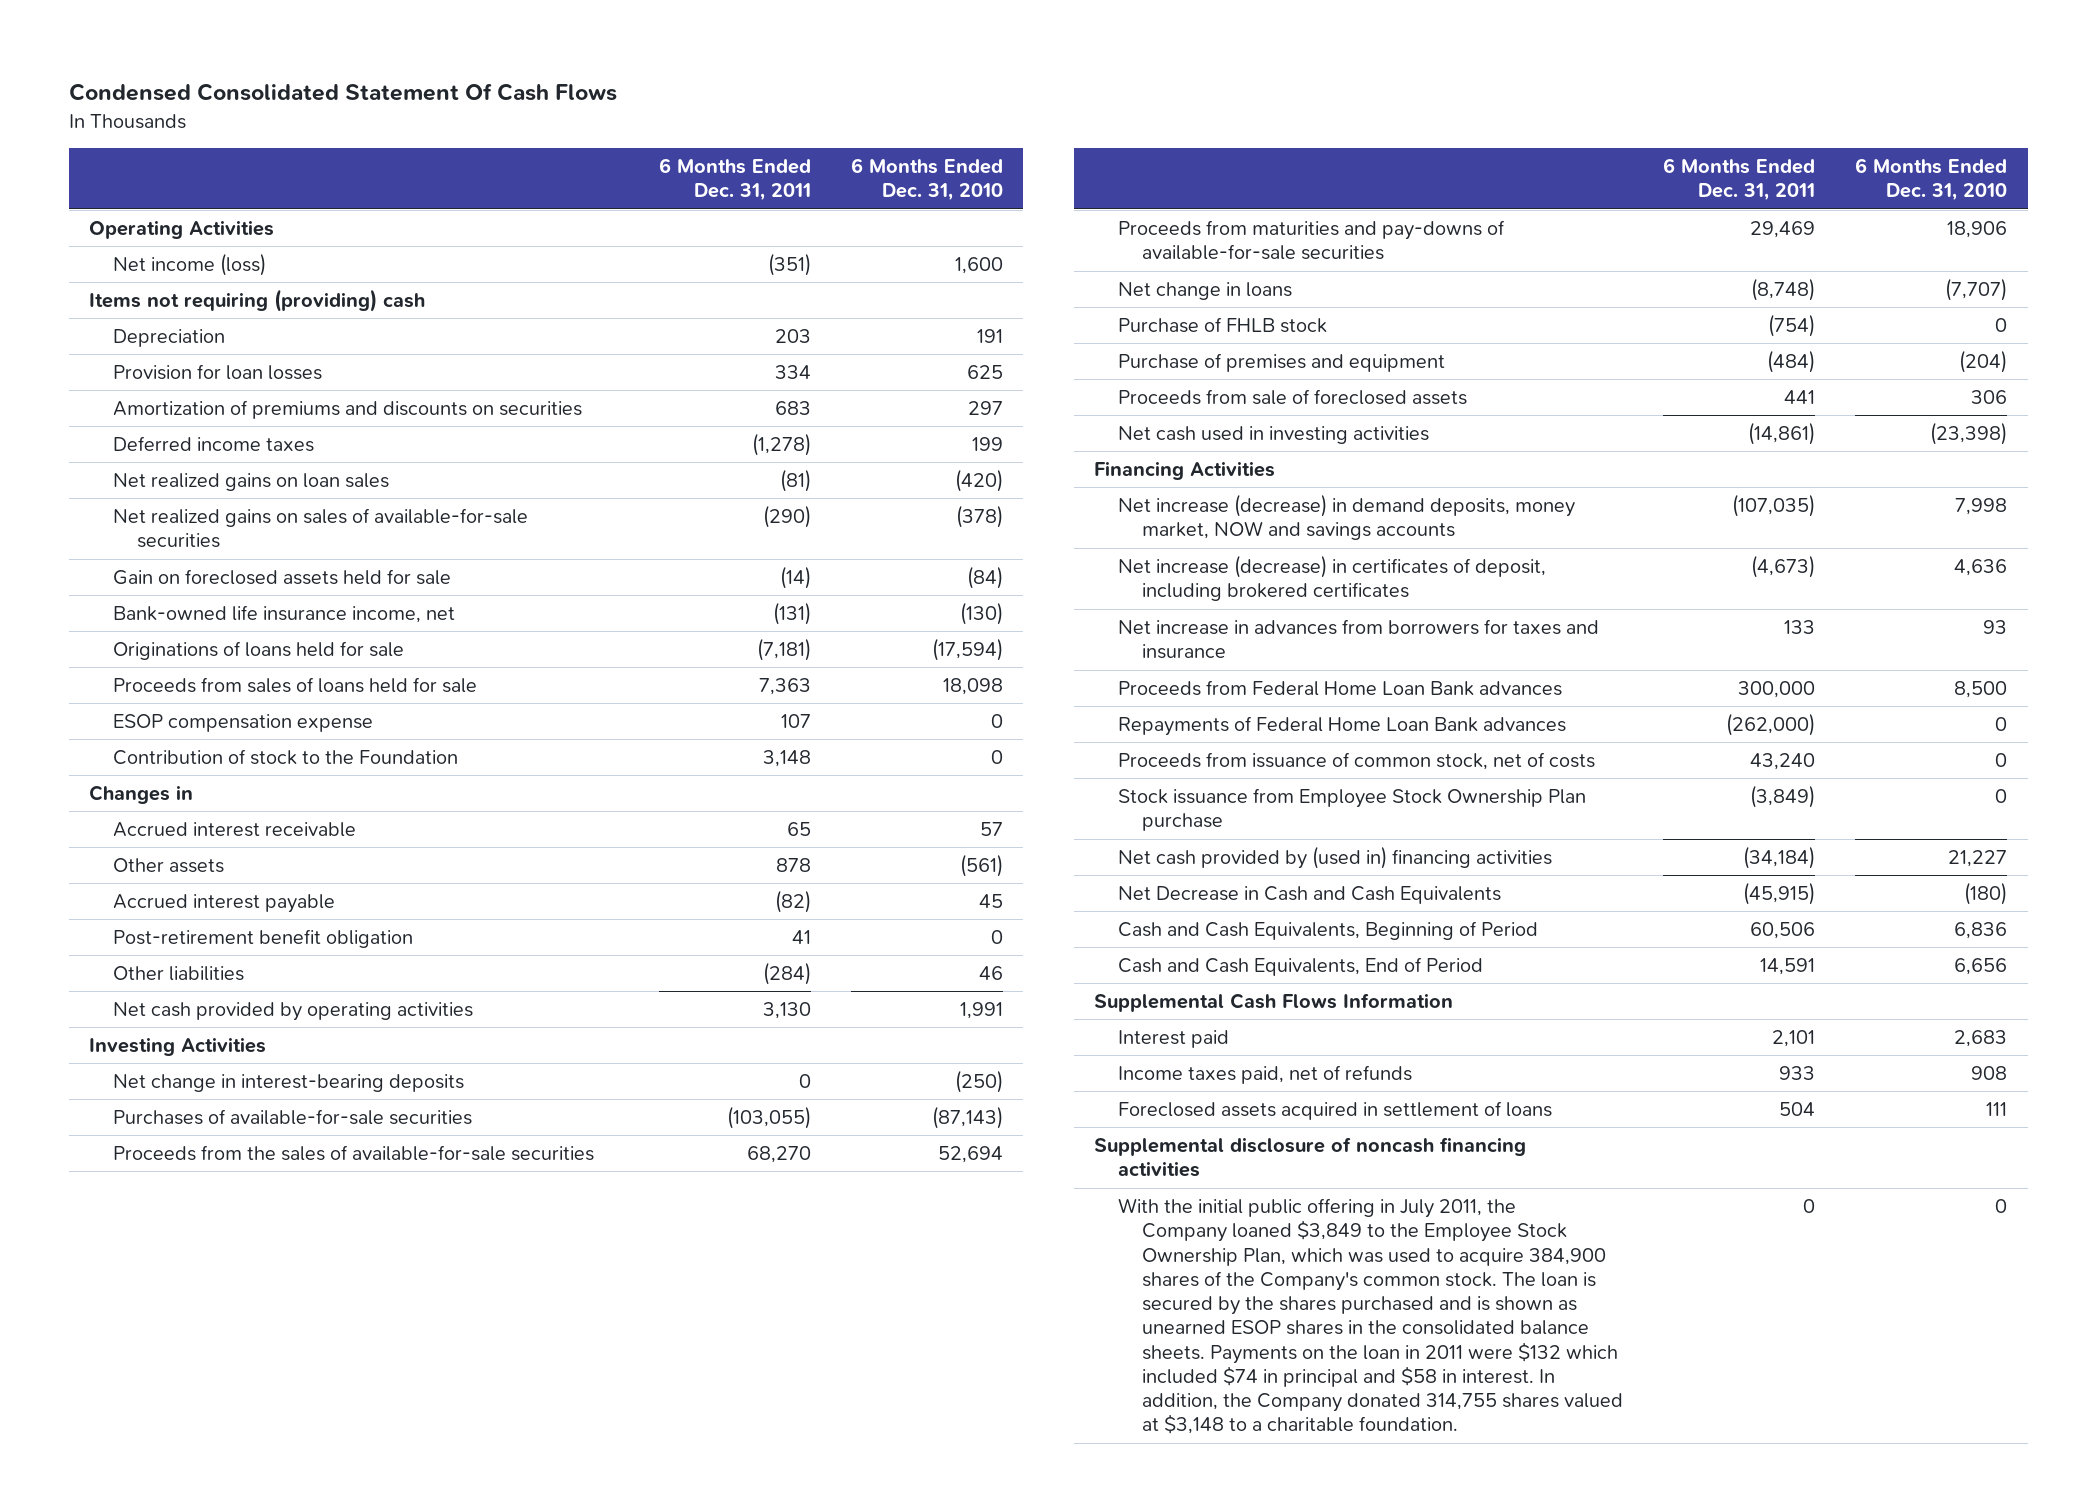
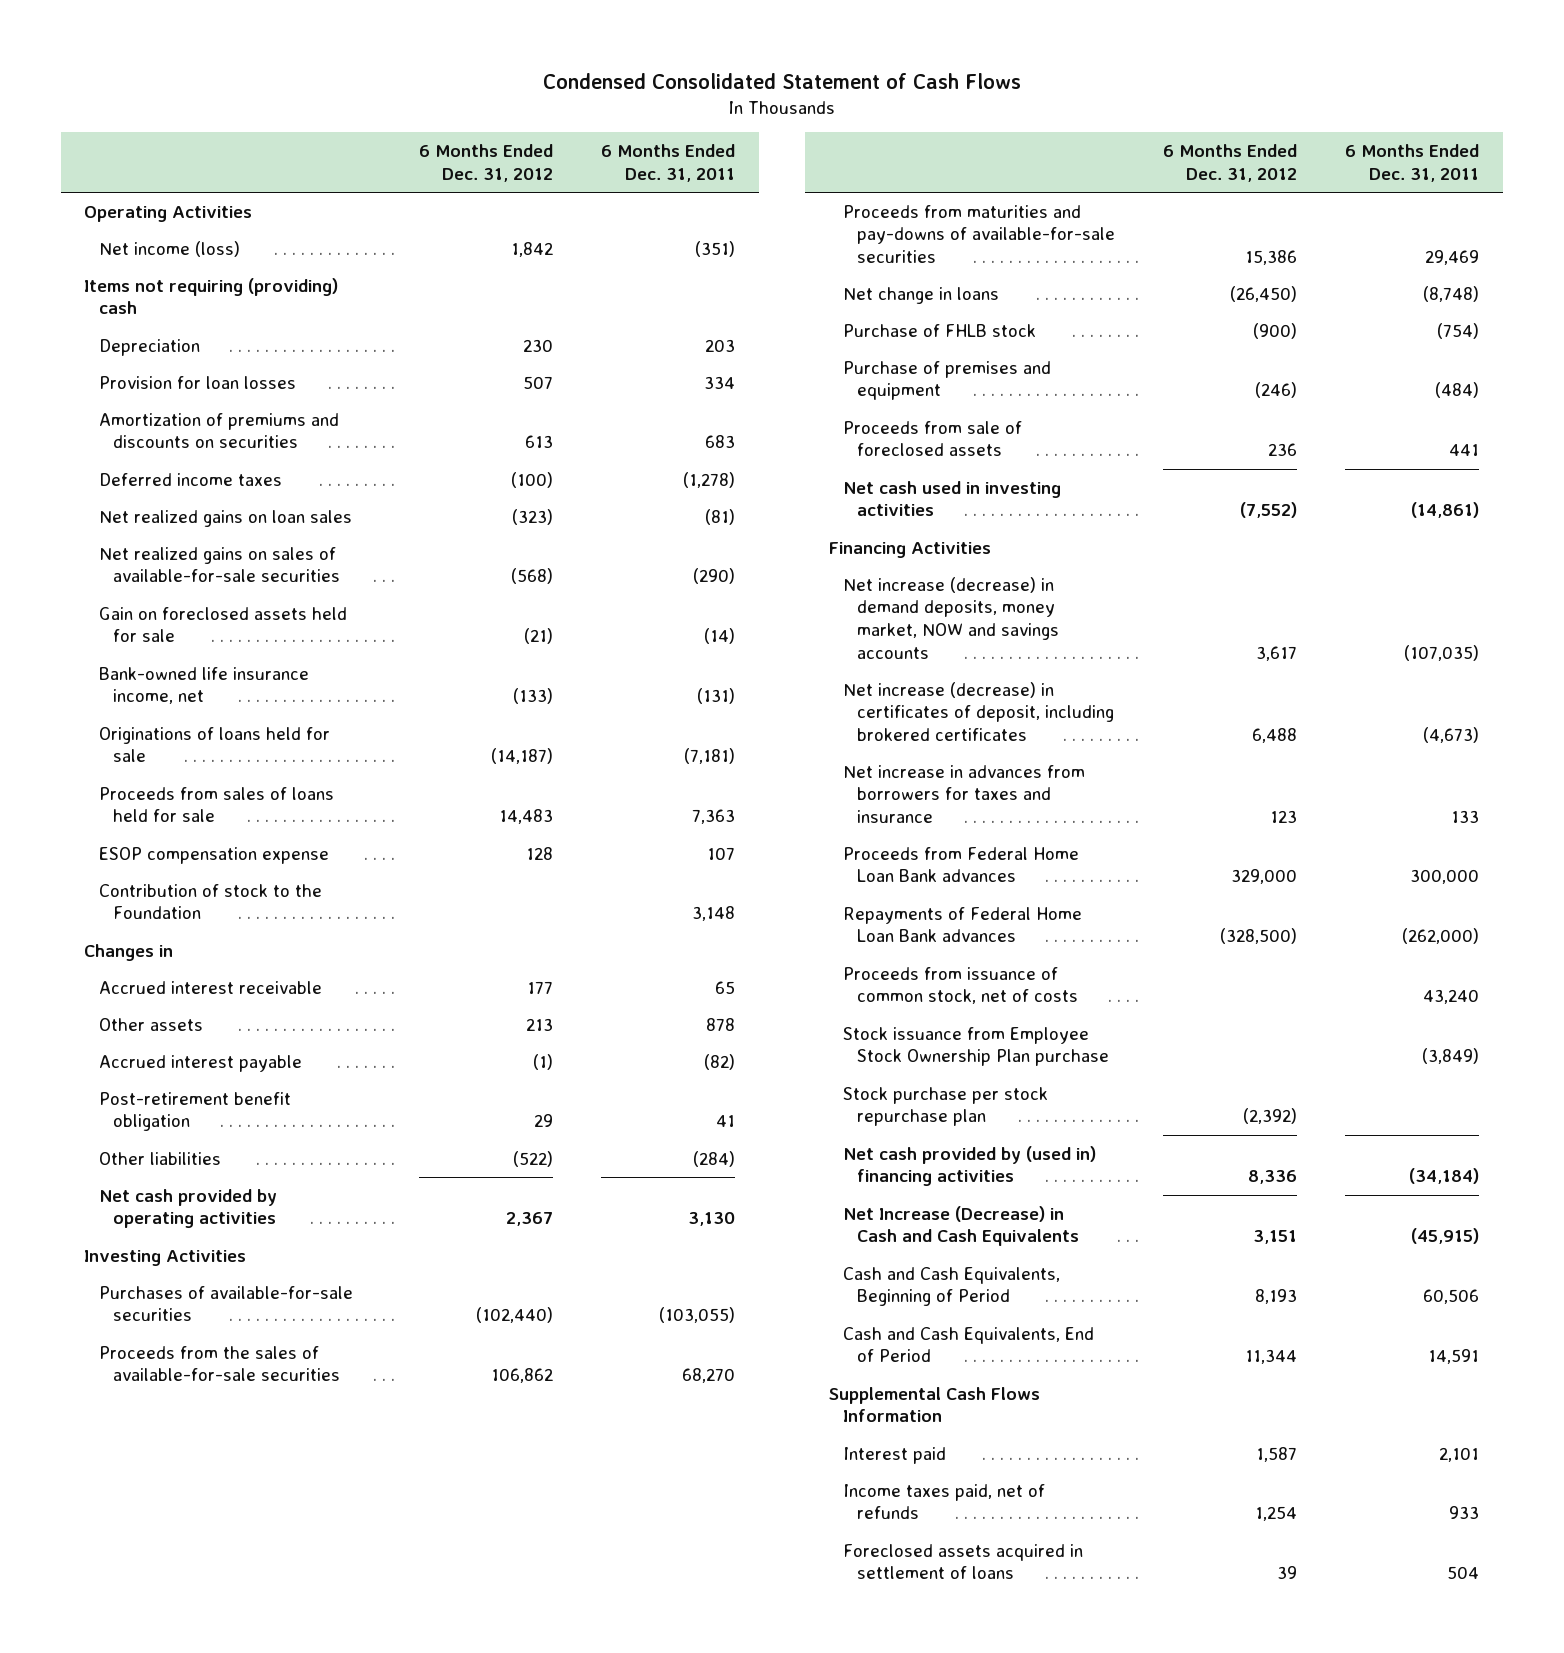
- Condensed Consolidated Statement Of Cash Flows
+ Condensed Consolidated Statement of Cash Flows
- | 6 Months Ended Dec. 31, 2011 | 6 Months Ended Dec. 31, 2010
+ | 6 Months Ended Dec. 31, 2012 | 6 Months Ended Dec. 31, 2011
- Net change in interest-bearing deposits | 0 | (250)
+ Stock purchase per stock repurchase plan | (2,392) |
- Net Decrease in Cash and Cash Equivalents | (45,915) | (180)
+ Net Increase (Decrease) in Cash and Cash Equivalents | 3,151 | (45,915)
- Supplemental disclosure of noncash financing activities
- With the initial public offering in July 2011, the Company loaned $3,849 to the Employee Stock Ownership Plan, which was used to acquire 384,900 shares of the Company's common stock. The loan is secured by the shares purchased and is shown as unearned ESOP shares in the consolidated balance sheets. Payments on the loan in 2011 were $132 which included $74 in principal and $58 in interest. In addition, the Company donated 314,755 shares valued at $3,148 to a charitable foundation. | 0 | 0

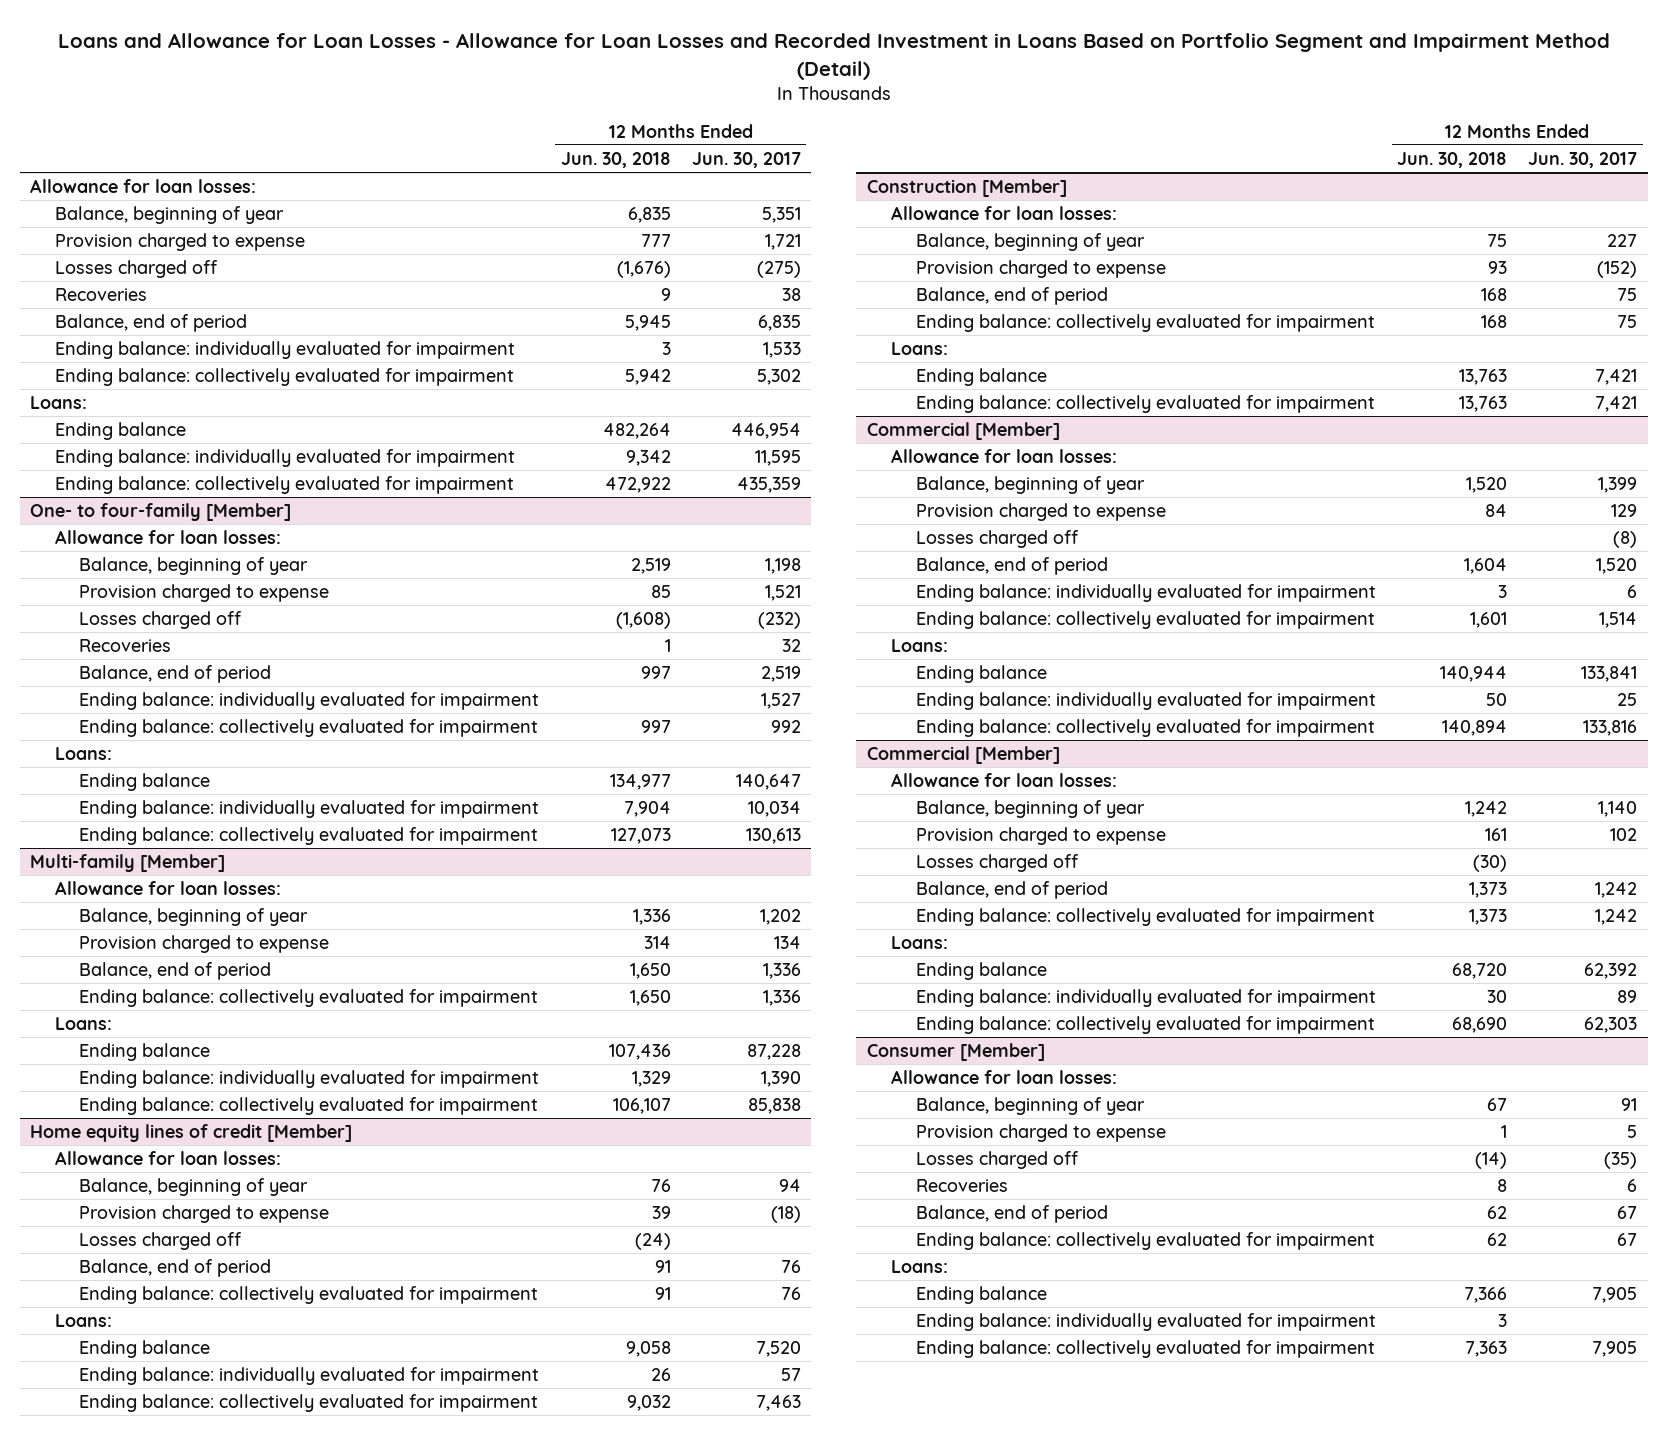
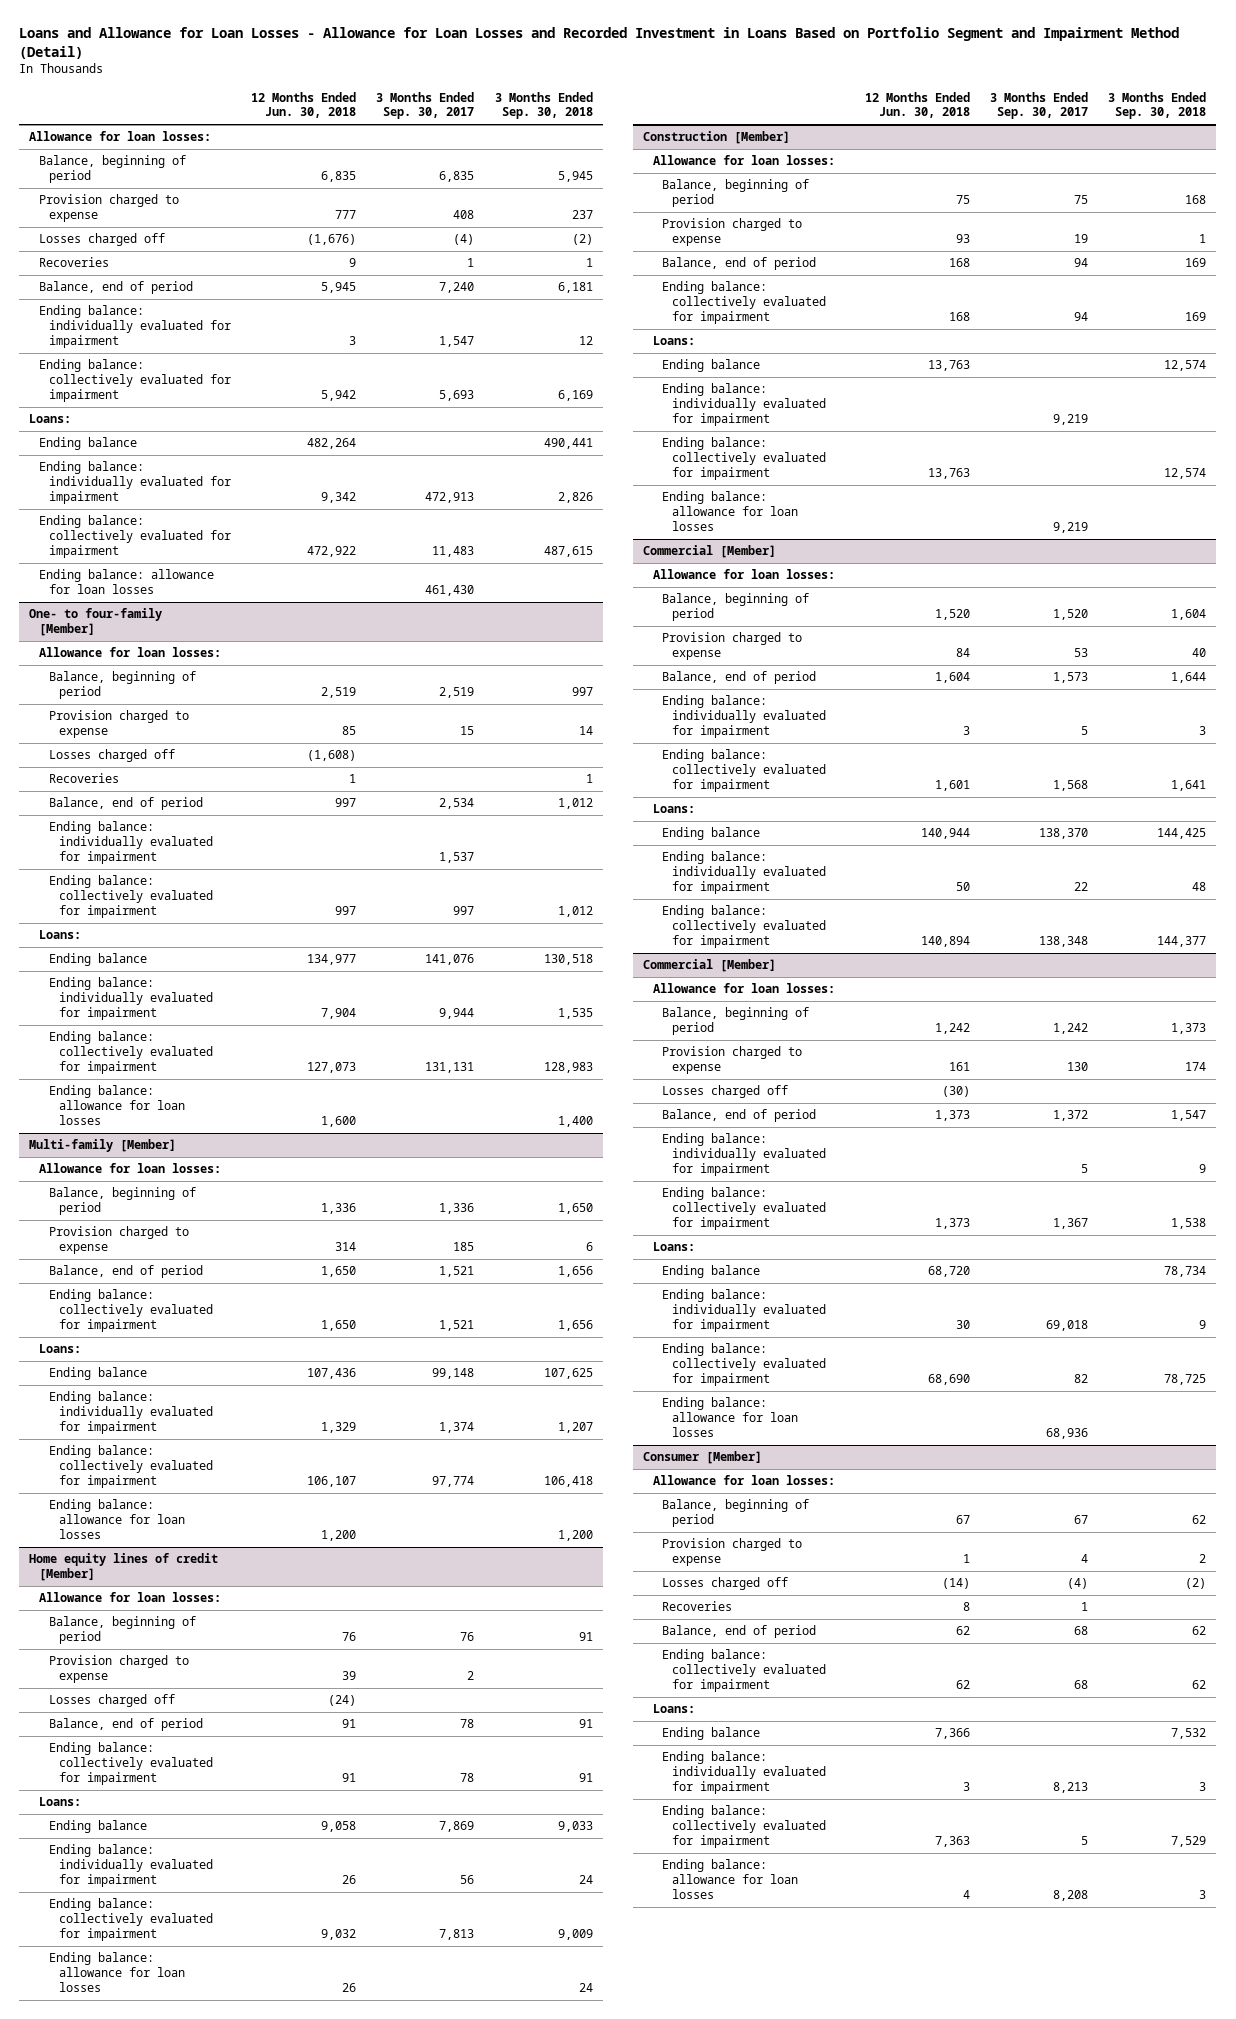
- | 12 Months Ended Jun. 30, 2018 | 12 Months Ended Jun. 30, 2017
+ | 12 Months Ended Jun. 30, 2018 | 3 Months Ended Sep. 30, 2017 | 3 Months Ended Sep. 30, 2018
- Balance, beginning of year | 6,835 | 5,351
+ Balance, beginning of period | 6,835 | 6,835 | 5,945
+ Ending balance: allowance for loan losses | | 461,430 |
@ One- to four-family [Member]
- Balance, beginning of year | 2,519 | 1,198
+ Balance, beginning of period | 2,519 | 2,519 | 997
+ Ending balance: allowance for loan losses | 1,600 | | 1,400
@ Multi-family [Member]
- Balance, beginning of year | 1,336 | 1,202
+ Balance, beginning of period | 1,336 | 1,336 | 1,650
+ Ending balance: allowance for loan losses | 1,200 | | 1,200
@ Home equity lines of credit [Member]
- Balance, beginning of year | 76 | 94
+ Balance, beginning of period | 76 | 76 | 91
+ Ending balance: allowance for loan losses | 26 | | 24
@ Construction [Member]
- Balance, beginning of year | 75 | 227
+ Balance, beginning of period | 75 | 75 | 168
+ Ending balance: individually evaluated for impairment | | 9,219 |
+ Ending balance: allowance for loan losses | | 9,219 |
@ Commercial [Member]
- Balance, beginning of year | 1,520 | 1,399
+ Balance, beginning of period | 1,520 | 1,520 | 1,604
- Losses charged off | | (8)
- Balance, beginning of year | 1,242 | 1,140
+ Balance, beginning of period | 1,242 | 1,242 | 1,373
+ Ending balance: individually evaluated for impairment | | 5 | 9
+ Ending balance: allowance for loan losses | | 68,936 |
@ Consumer [Member]
- Balance, beginning of year | 67 | 91
+ Balance, beginning of period | 67 | 67 | 62
+ Ending balance: allowance for loan losses | 4 | 8,208 | 3

